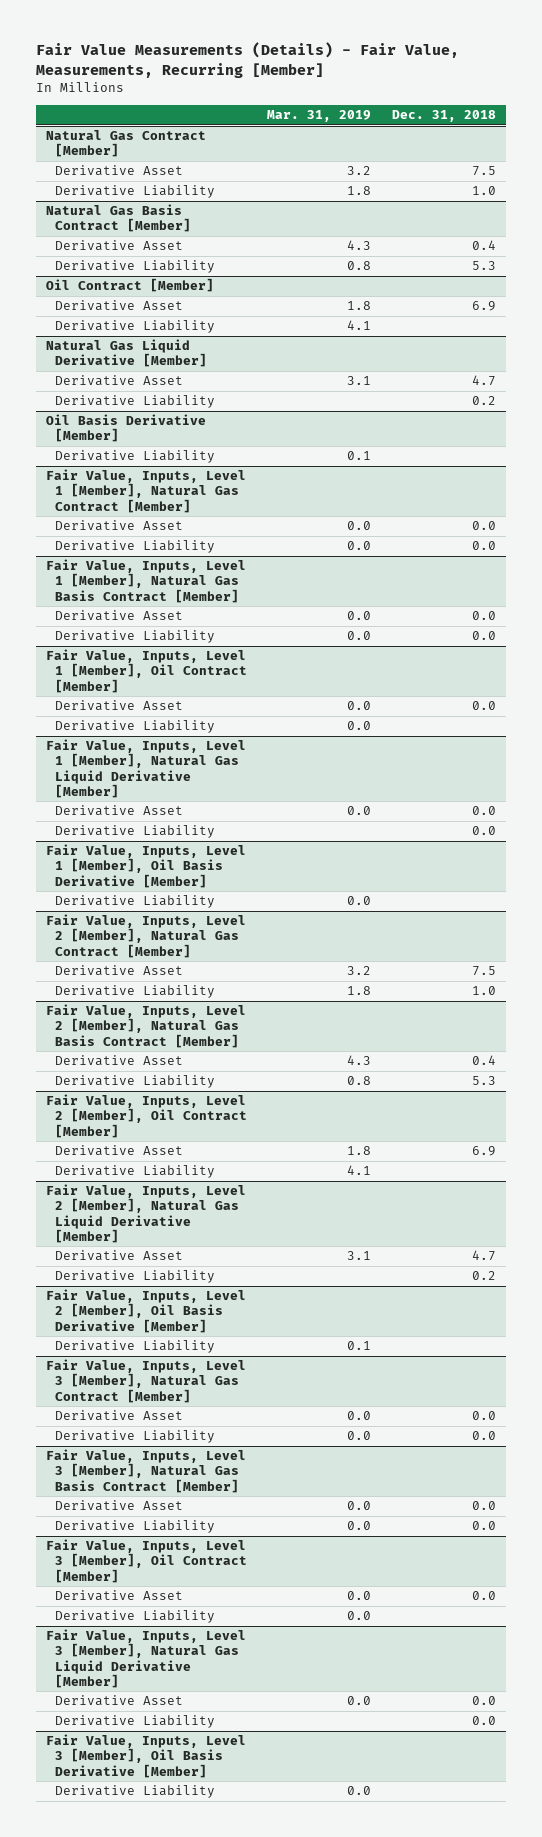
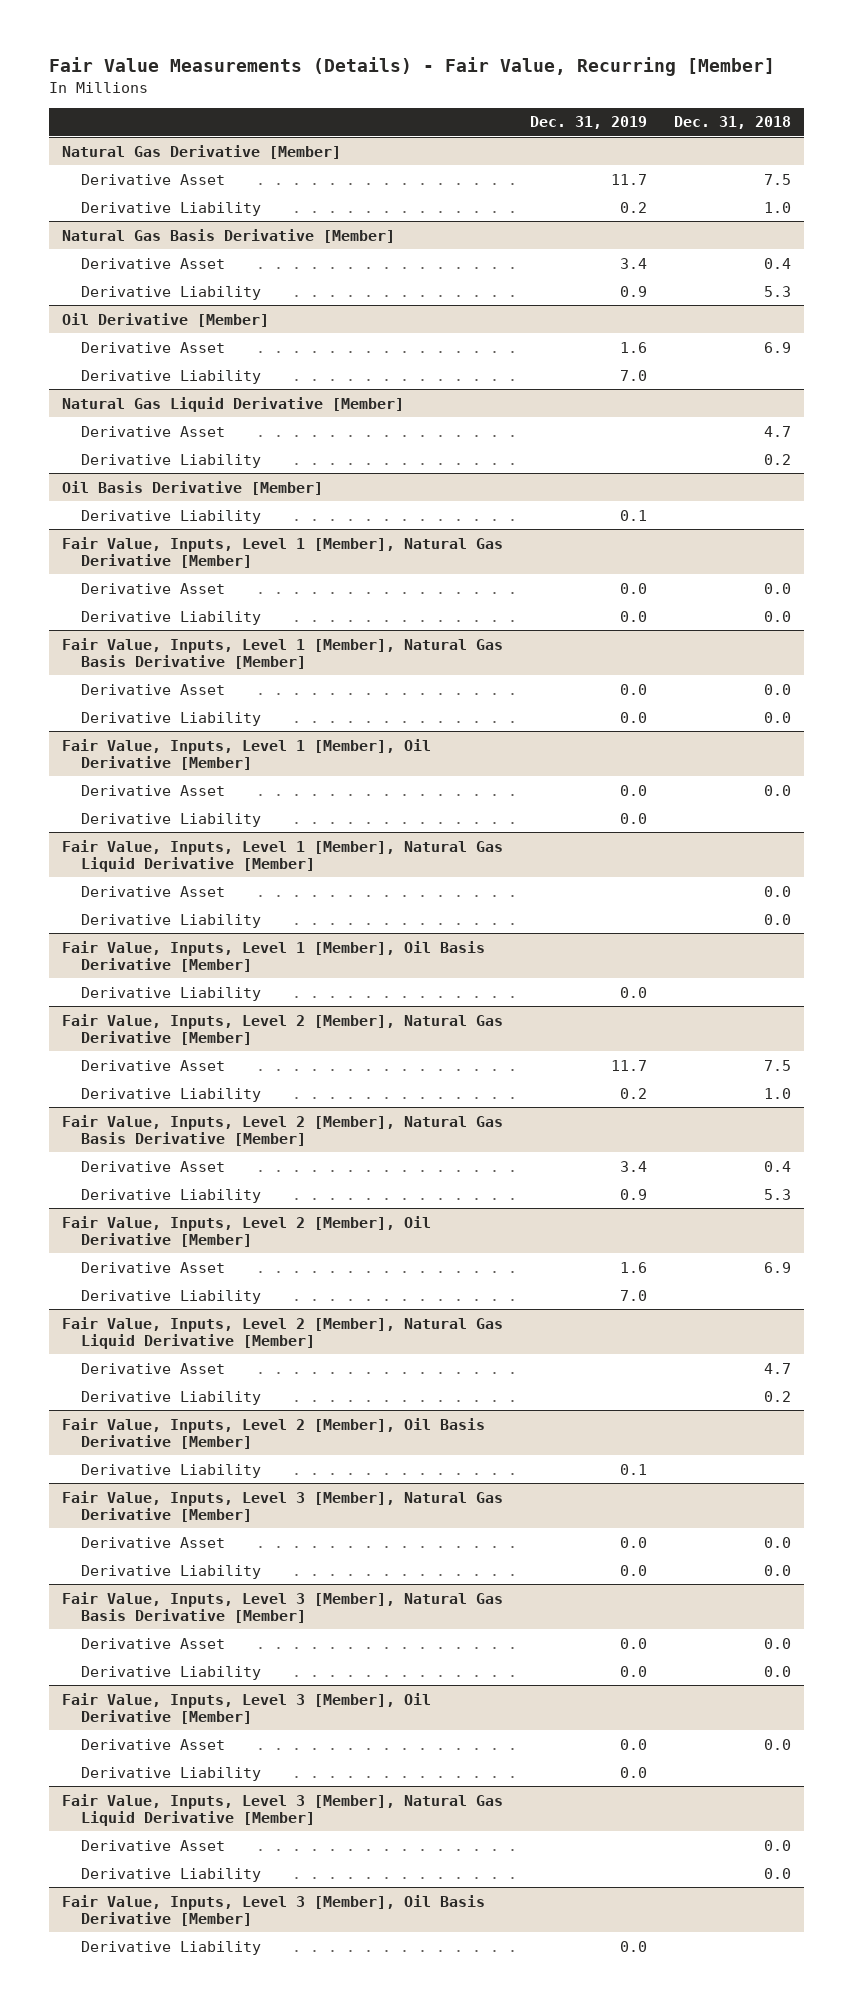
- Fair Value Measurements (Details) - Fair Value, Measurements, Recurring [Member]
+ Fair Value Measurements (Details) - Fair Value, Recurring [Member]
- | Mar. 31, 2019 | Dec. 31, 2018
+ | Dec. 31, 2019 | Dec. 31, 2018
- Natural Gas Contract [Member]
+ Natural Gas Derivative [Member]
- Natural Gas Basis Contract [Member]
+ Natural Gas Basis Derivative [Member]
- Oil Contract [Member]
+ Oil Derivative [Member]
- Fair Value, Inputs, Level 1 [Member], Natural Gas Contract [Member]
+ Fair Value, Inputs, Level 1 [Member], Natural Gas Derivative [Member]
- Fair Value, Inputs, Level 1 [Member], Natural Gas Basis Contract [Member]
+ Fair Value, Inputs, Level 1 [Member], Natural Gas Basis Derivative [Member]
- Fair Value, Inputs, Level 1 [Member], Oil Contract [Member]
+ Fair Value, Inputs, Level 1 [Member], Oil Derivative [Member]
- Fair Value, Inputs, Level 2 [Member], Natural Gas Contract [Member]
+ Fair Value, Inputs, Level 2 [Member], Natural Gas Derivative [Member]
- Fair Value, Inputs, Level 2 [Member], Natural Gas Basis Contract [Member]
+ Fair Value, Inputs, Level 2 [Member], Natural Gas Basis Derivative [Member]
- Fair Value, Inputs, Level 2 [Member], Oil Contract [Member]
+ Fair Value, Inputs, Level 2 [Member], Oil Derivative [Member]
- Fair Value, Inputs, Level 3 [Member], Natural Gas Contract [Member]
+ Fair Value, Inputs, Level 3 [Member], Natural Gas Derivative [Member]
- Fair Value, Inputs, Level 3 [Member], Natural Gas Basis Contract [Member]
+ Fair Value, Inputs, Level 3 [Member], Natural Gas Basis Derivative [Member]
- Fair Value, Inputs, Level 3 [Member], Oil Contract [Member]
+ Fair Value, Inputs, Level 3 [Member], Oil Derivative [Member]

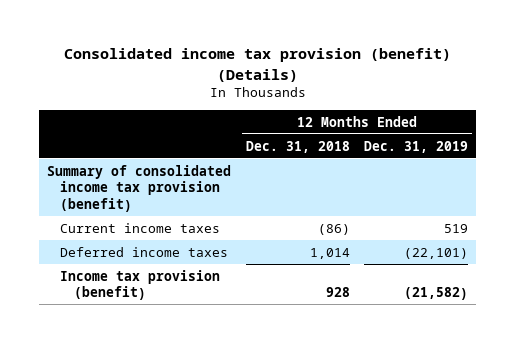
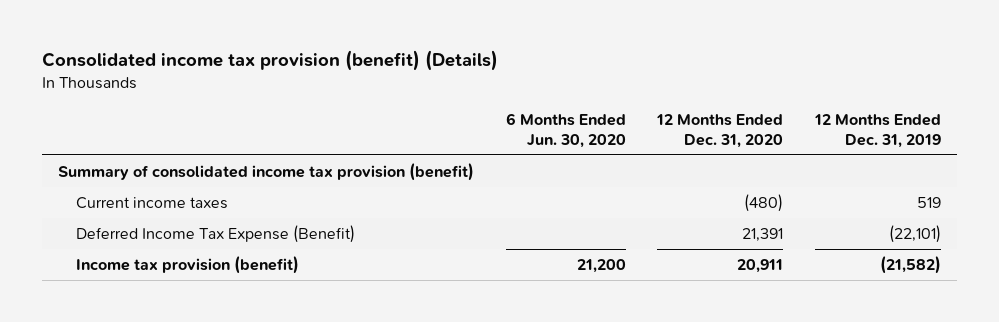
- | 12 Months Ended Dec. 31, 2018 | 12 Months Ended Dec. 31, 2019
+ | 6 Months Ended Jun. 30, 2020 | 12 Months Ended Dec. 31, 2020 | 12 Months Ended Dec. 31, 2019
- Deferred income taxes | 1,014 | (22,101)
+ Deferred Income Tax Expense (Benefit) | | 21,391 | (22,101)

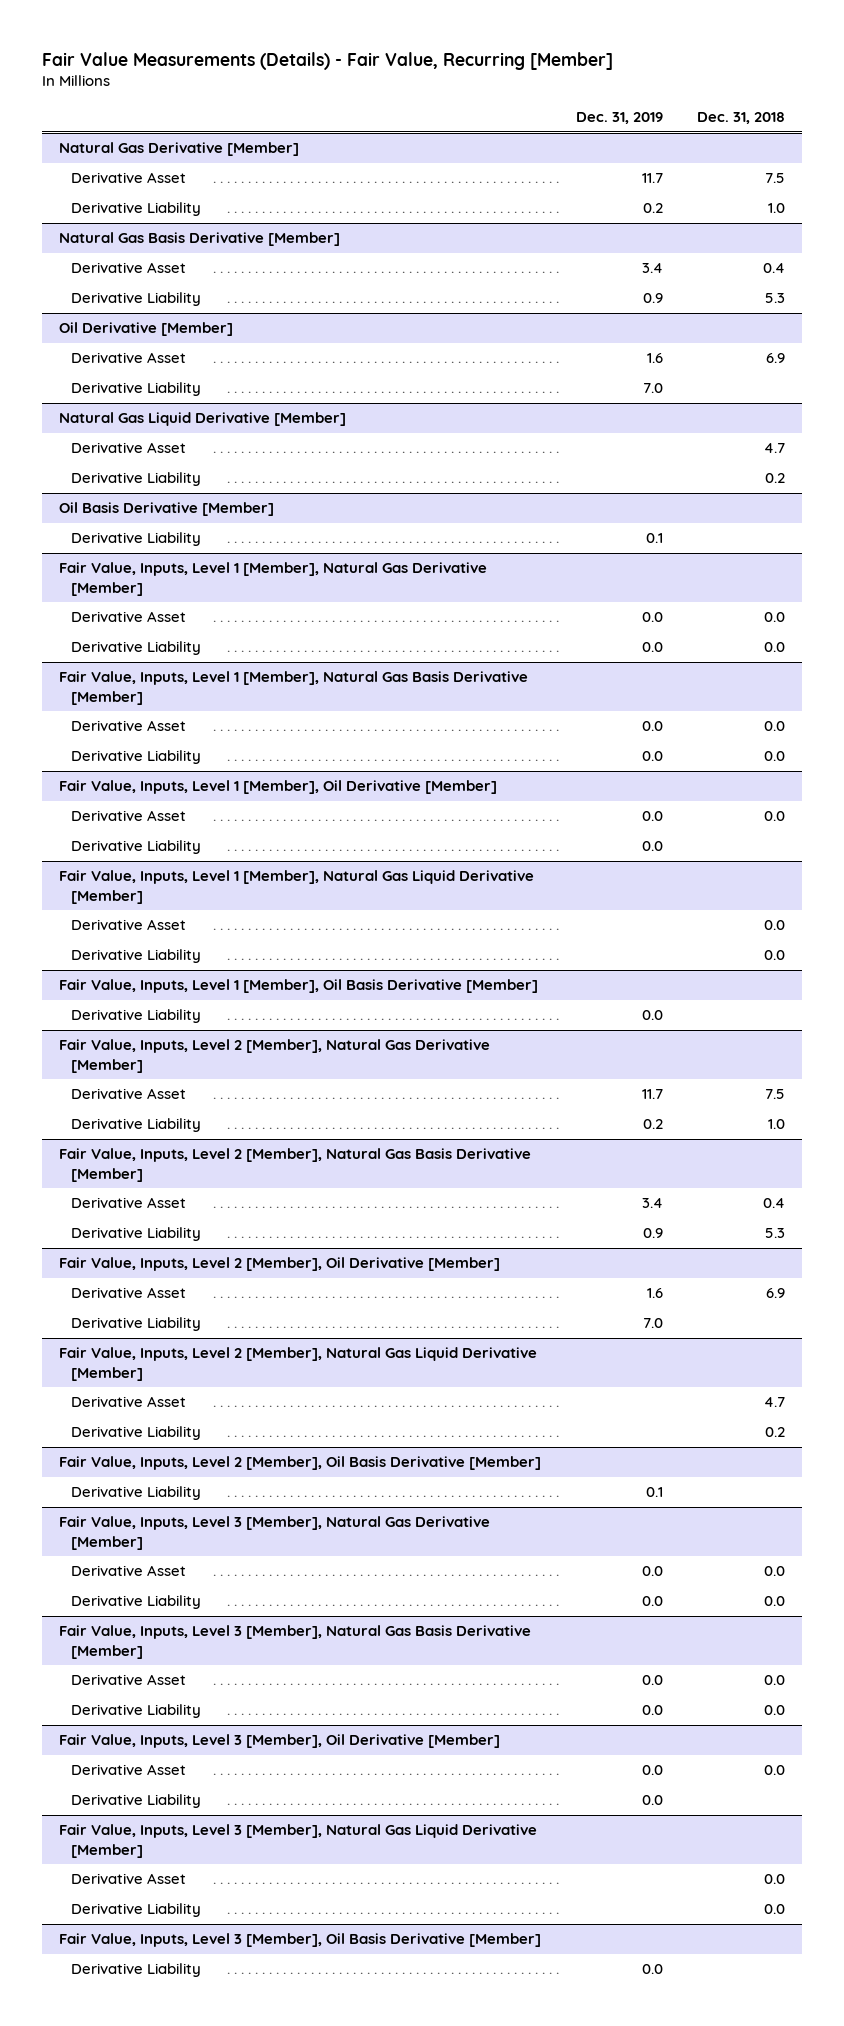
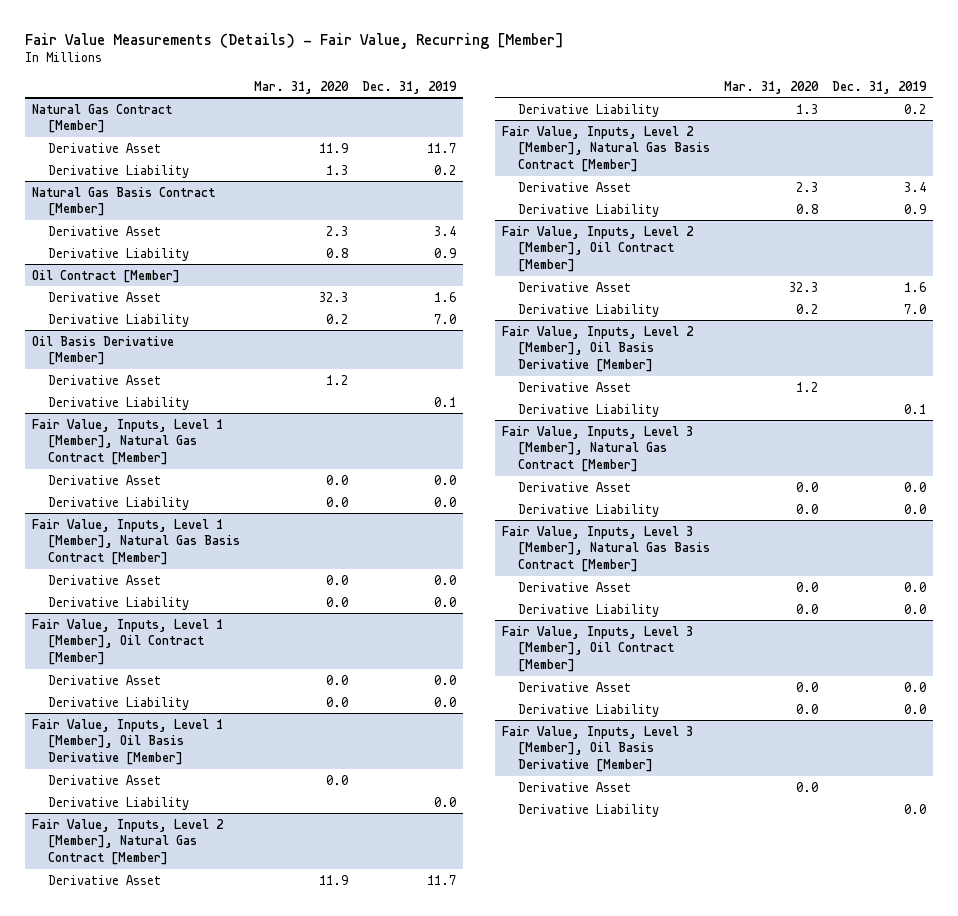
- | Dec. 31, 2019 | Dec. 31, 2018
+ | Mar. 31, 2020 | Dec. 31, 2019
- Natural Gas Derivative [Member]
+ Natural Gas Contract [Member]
- Natural Gas Basis Derivative [Member]
+ Natural Gas Basis Contract [Member]
- Oil Derivative [Member]
+ Oil Contract [Member]
- Natural Gas Liquid Derivative [Member]
- Derivative Asset | | 4.7
- Derivative Liability | | 0.2
@ Oil Basis Derivative [Member]
+ Derivative Asset | 1.2 |
- Fair Value, Inputs, Level 1 [Member], Natural Gas Derivative [Member]
+ Fair Value, Inputs, Level 1 [Member], Natural Gas Contract [Member]
- Fair Value, Inputs, Level 1 [Member], Natural Gas Basis Derivative [Member]
+ Fair Value, Inputs, Level 1 [Member], Natural Gas Basis Contract [Member]
- Fair Value, Inputs, Level 1 [Member], Oil Derivative [Member]
+ Fair Value, Inputs, Level 1 [Member], Oil Contract [Member]
- Fair Value, Inputs, Level 1 [Member], Natural Gas Liquid Derivative [Member]
- Derivative Asset | | 0.0
- Derivative Liability | | 0.0
@ Fair Value, Inputs, Level 1 [Member], Oil Basis Derivative [Member]
+ Derivative Asset | 0.0 |
- Fair Value, Inputs, Level 2 [Member], Natural Gas Derivative [Member]
+ Fair Value, Inputs, Level 2 [Member], Natural Gas Contract [Member]
- Fair Value, Inputs, Level 2 [Member], Natural Gas Basis Derivative [Member]
+ Fair Value, Inputs, Level 2 [Member], Natural Gas Basis Contract [Member]
- Fair Value, Inputs, Level 2 [Member], Oil Derivative [Member]
+ Fair Value, Inputs, Level 2 [Member], Oil Contract [Member]
- Fair Value, Inputs, Level 2 [Member], Natural Gas Liquid Derivative [Member]
- Derivative Asset | | 4.7
- Derivative Liability | | 0.2
@ Fair Value, Inputs, Level 2 [Member], Oil Basis Derivative [Member]
+ Derivative Asset | 1.2 |
- Fair Value, Inputs, Level 3 [Member], Natural Gas Derivative [Member]
+ Fair Value, Inputs, Level 3 [Member], Natural Gas Contract [Member]
- Fair Value, Inputs, Level 3 [Member], Natural Gas Basis Derivative [Member]
+ Fair Value, Inputs, Level 3 [Member], Natural Gas Basis Contract [Member]
- Fair Value, Inputs, Level 3 [Member], Oil Derivative [Member]
+ Fair Value, Inputs, Level 3 [Member], Oil Contract [Member]
- Fair Value, Inputs, Level 3 [Member], Natural Gas Liquid Derivative [Member]
- Derivative Asset | | 0.0
- Derivative Liability | | 0.0
@ Fair Value, Inputs, Level 3 [Member], Oil Basis Derivative [Member]
+ Derivative Asset | 0.0 |

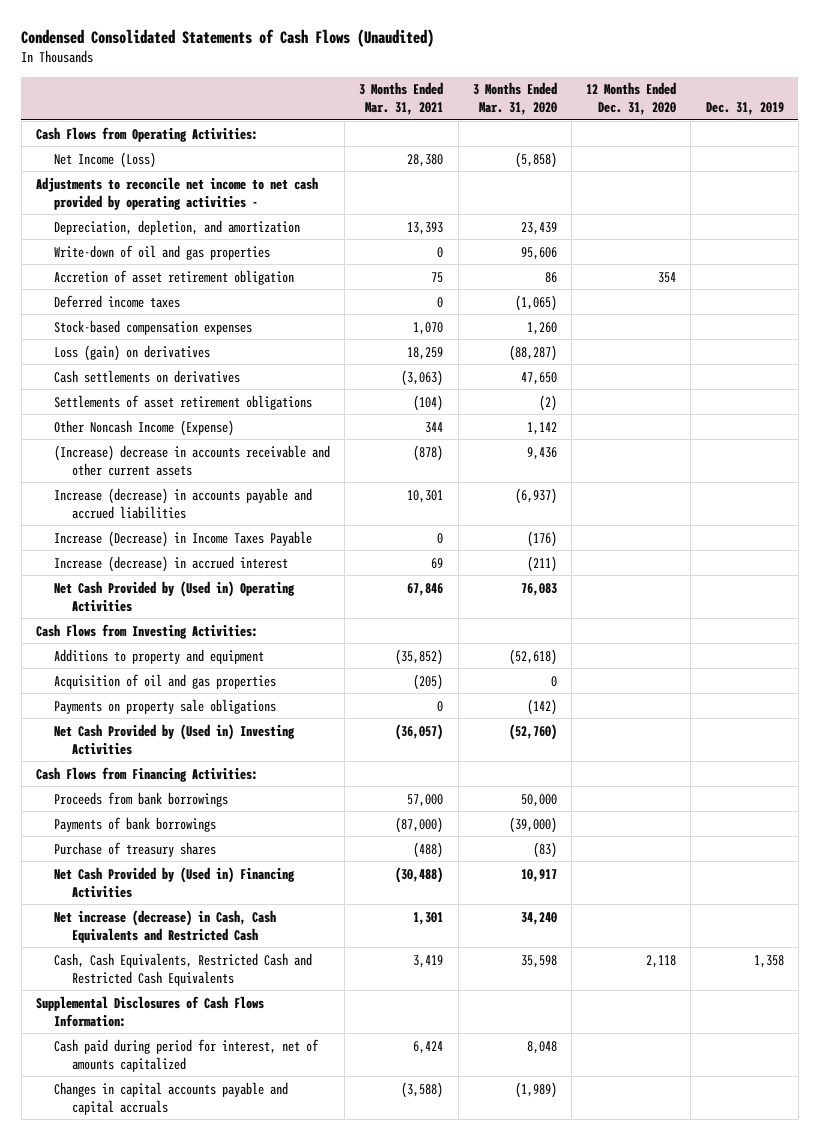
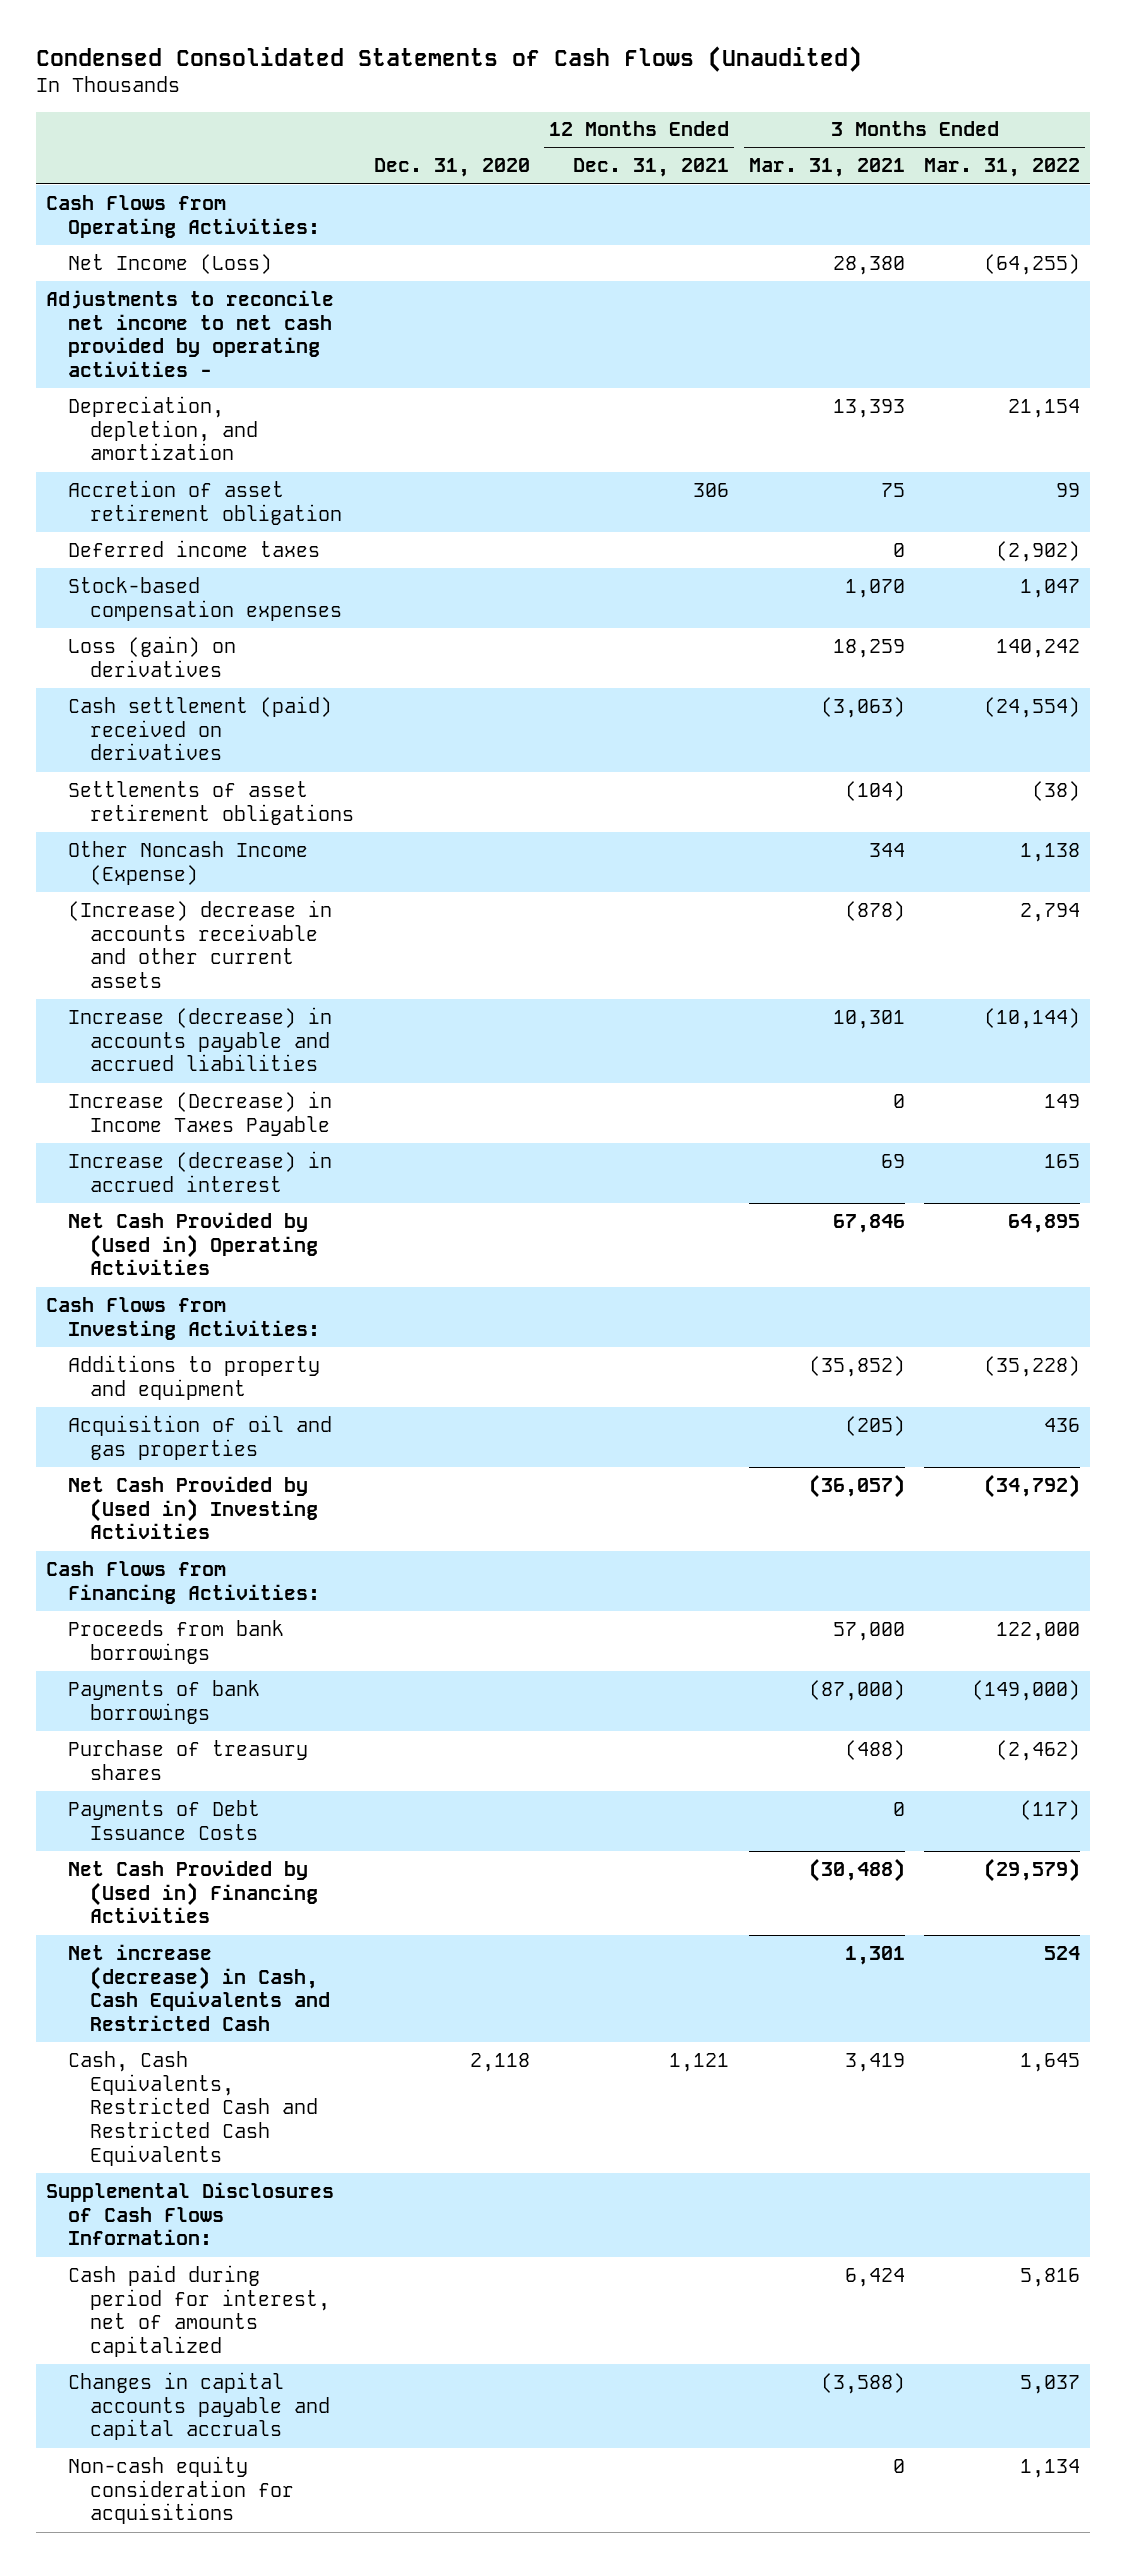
- | 3 Months Ended Mar. 31, 2021 | 3 Months Ended Mar. 31, 2020 | 12 Months Ended Dec. 31, 2020 | Dec. 31, 2019
+ | Dec. 31, 2020 | 12 Months Ended Dec. 31, 2021 | 3 Months Ended Mar. 31, 2021 | 3 Months Ended Mar. 31, 2022
- Write-down of oil and gas properties | 0 | 95,606 | |
- Cash settlements on derivatives | (3,063) | 47,650 | |
+ Cash settlement (paid) received on derivatives | | | (3,063) | (24,554)
- Payments on property sale obligations | 0 | (142) | |
+ Payments of Debt Issuance Costs | | | 0 | (117)
+ Non-cash equity consideration for acquisitions | | | 0 | 1,134

